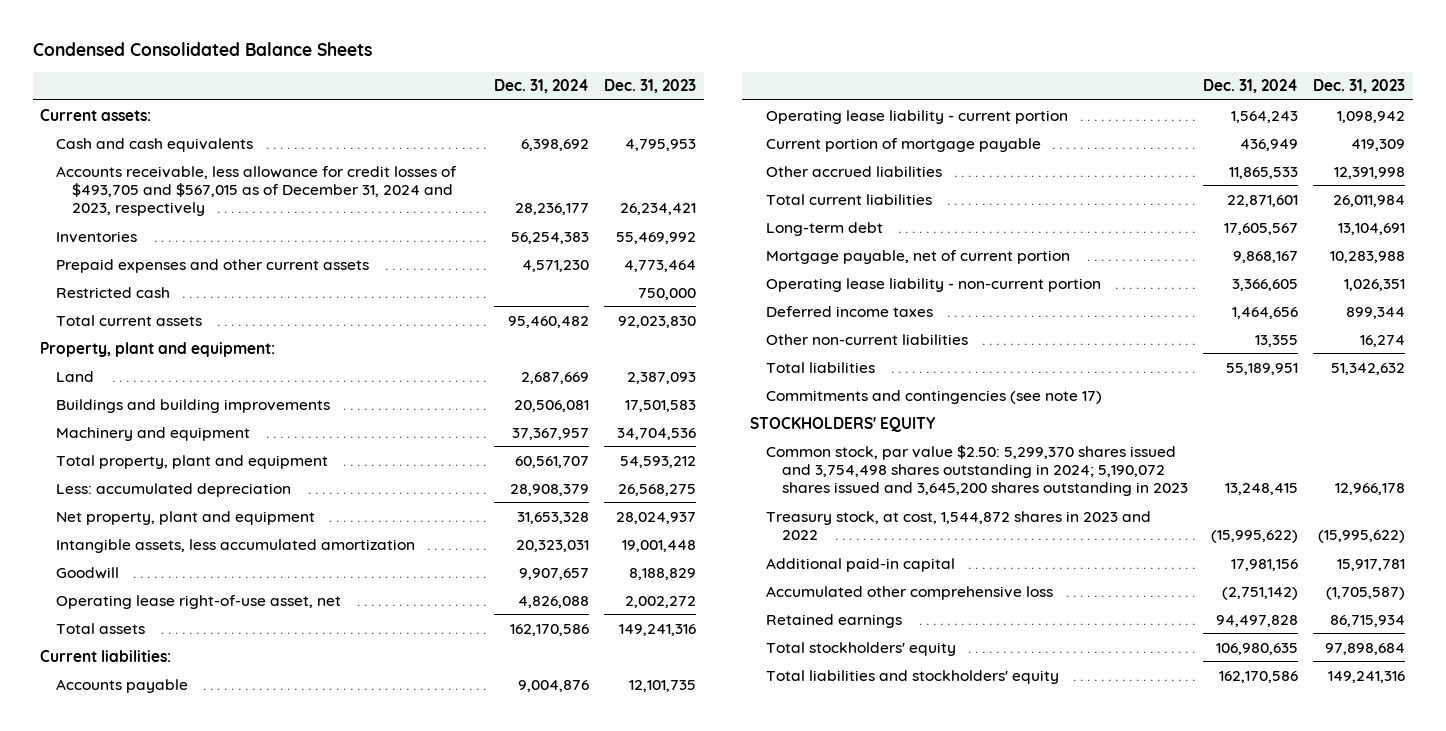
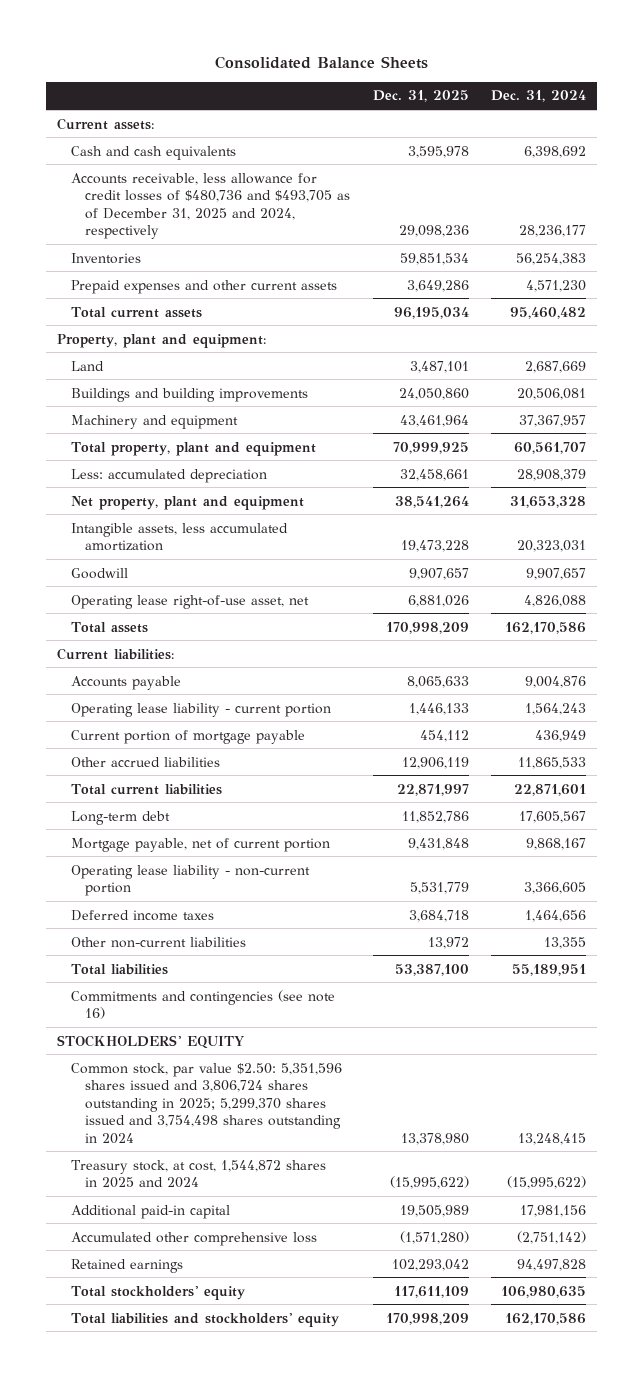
- Condensed Consolidated Balance Sheets
+ Consolidated Balance Sheets
- | Dec. 31, 2024 | Dec. 31, 2023
+ | Dec. 31, 2025 | Dec. 31, 2024
- Accounts receivable, less allowance for credit losses of $493,705 and $567,015 as of December 31, 2024 and 2023, respectively | 28,236,177 | 26,234,421
+ Accounts receivable, less allowance for credit losses of $480,736 and $493,705 as of December 31, 2025 and 2024, respectively | 29,098,236 | 28,236,177
- Restricted cash | | 750,000
- Commitments and contingencies (see note 17)
+ Commitments and contingencies (see note 16)
- Common stock, par value $2.50: 5,299,370 shares issued and 3,754,498 shares outstanding in 2024; 5,190,072 shares issued and 3,645,200 shares outstanding in 2023 | 13,248,415 | 12,966,178
- Treasury stock, at cost, 1,544,872 shares in 2023 and 2022 | (15,995,622) | (15,995,622)
+ Common stock, par value $2.50: 5,351,596 shares issued and 3,806,724 shares outstanding in 2025; 5,299,370 shares issued and 3,754,498 shares outstanding in 2024 | 13,378,980 | 13,248,415
+ Treasury stock, at cost, 1,544,872 shares in 2025 and 2024 | (15,995,622) | (15,995,622)

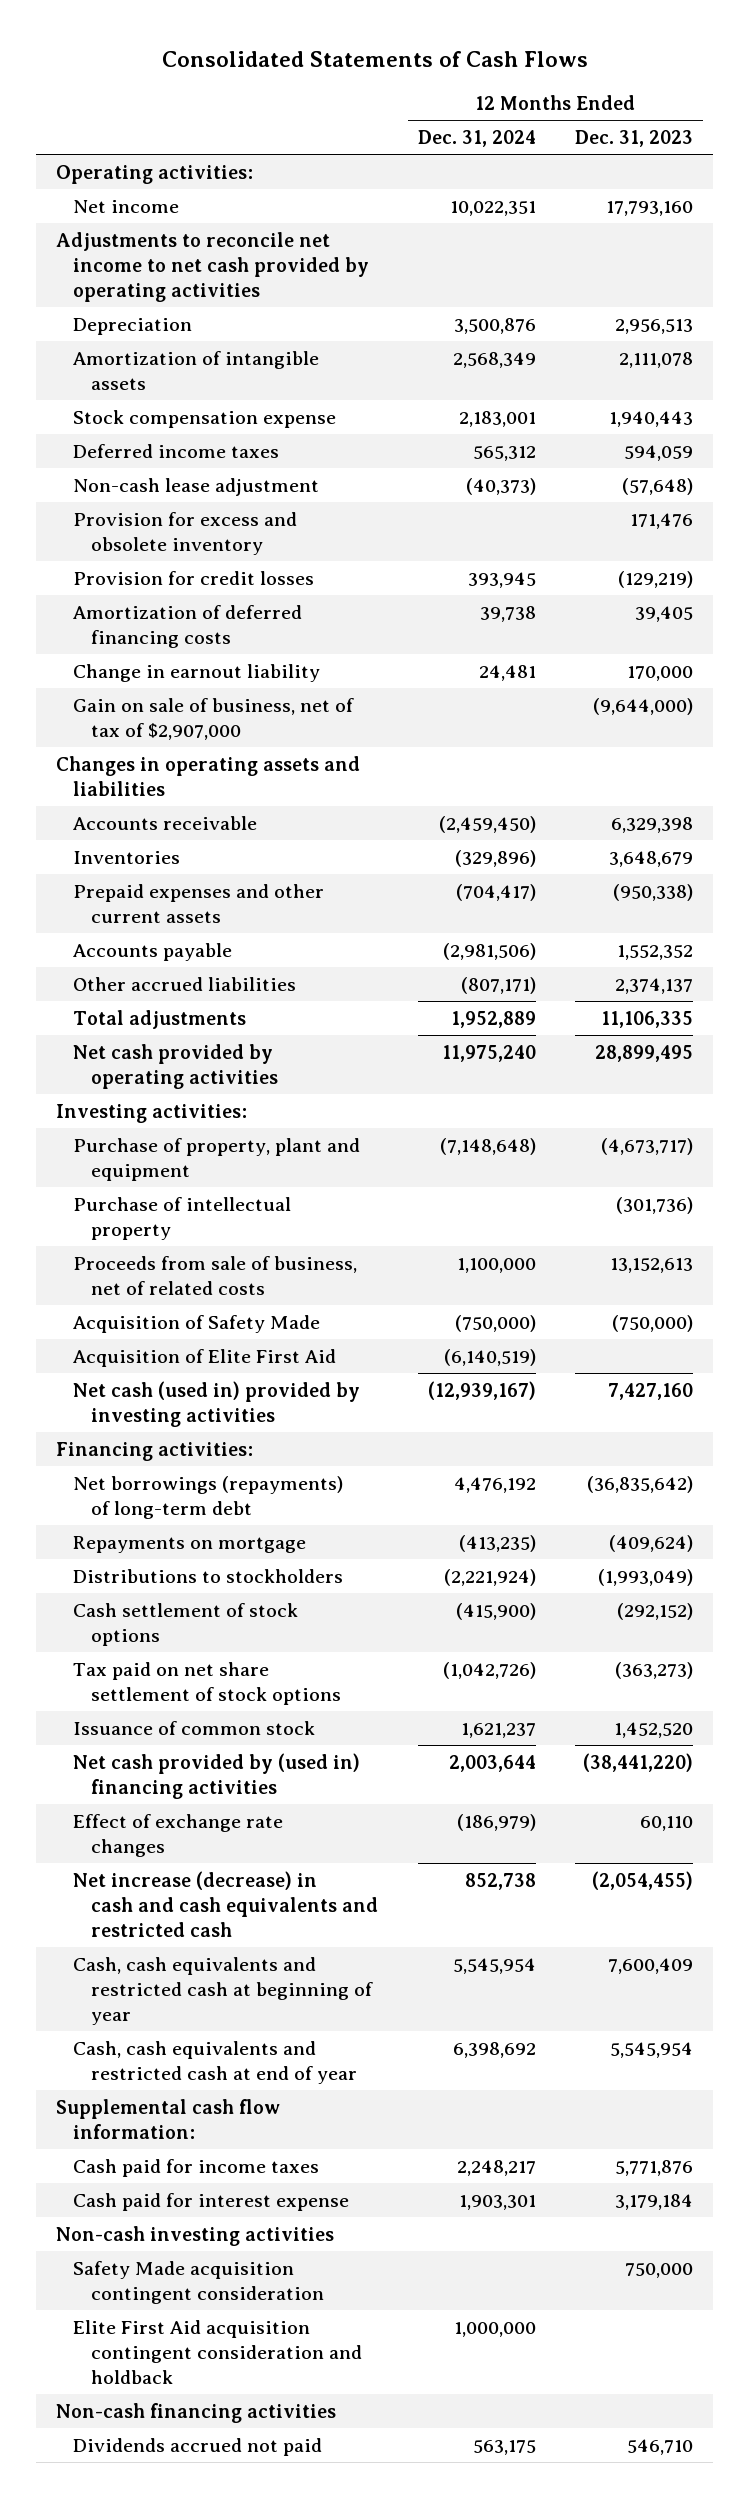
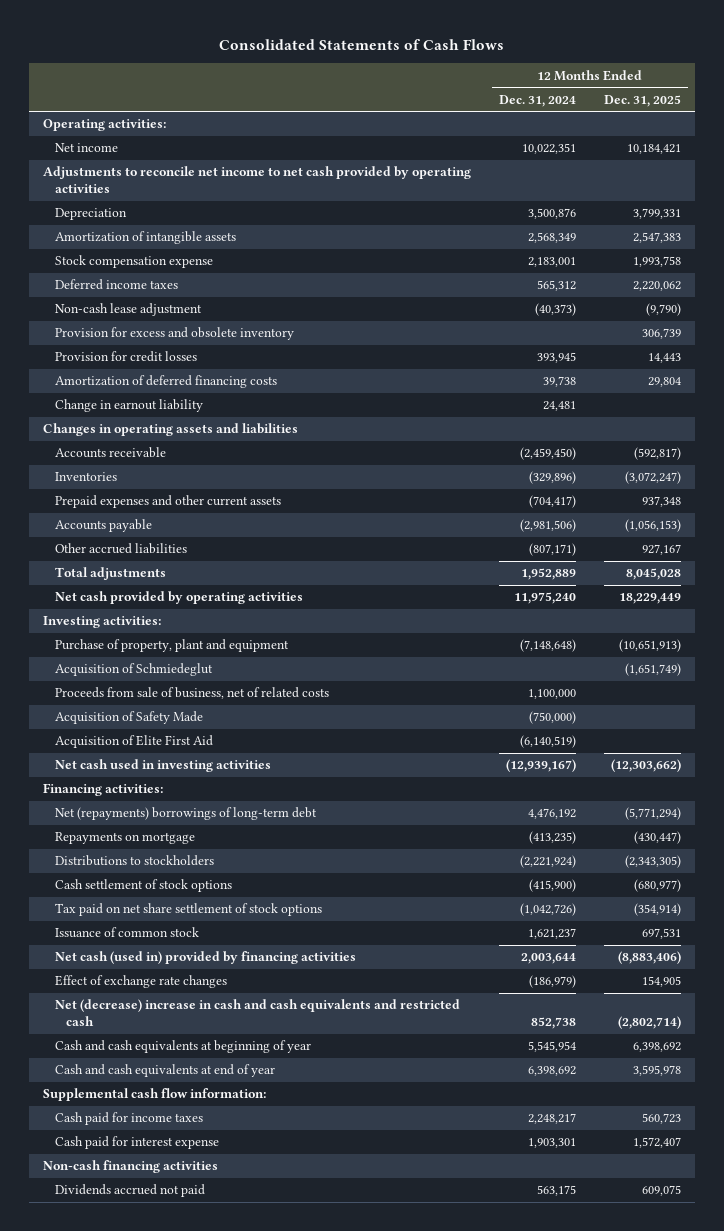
- | 12 Months Ended Dec. 31, 2024 | 12 Months Ended Dec. 31, 2023
+ | 12 Months Ended Dec. 31, 2024 | 12 Months Ended Dec. 31, 2025
- Gain on sale of business, net of tax of $2,907,000 | | (9,644,000)
- Purchase of intellectual property | | (301,736)
+ Acquisition of Schmiedeglut | | (1,651,749)
- Net cash (used in) provided by investing activities | (12,939,167) | 7,427,160
+ Net cash used in investing activities | (12,939,167) | (12,303,662)
- Net borrowings (repayments) of long-term debt | 4,476,192 | (36,835,642)
+ Net (repayments) borrowings of long-term debt | 4,476,192 | (5,771,294)
- Net cash provided by (used in) financing activities | 2,003,644 | (38,441,220)
+ Net cash (used in) provided by financing activities | 2,003,644 | (8,883,406)
- Net increase (decrease) in cash and cash equivalents and restricted cash | 852,738 | (2,054,455)
- Cash, cash equivalents and restricted cash at beginning of year | 5,545,954 | 7,600,409
- Cash, cash equivalents and restricted cash at end of year | 6,398,692 | 5,545,954
+ Net (decrease) increase in cash and cash equivalents and restricted cash | 852,738 | (2,802,714)
+ Cash and cash equivalents at beginning of year | 5,545,954 | 6,398,692
+ Cash and cash equivalents at end of year | 6,398,692 | 3,595,978
- Non-cash investing activities
- Safety Made acquisition contingent consideration | | 750,000
- Elite First Aid acquisition contingent consideration and holdback | 1,000,000 |

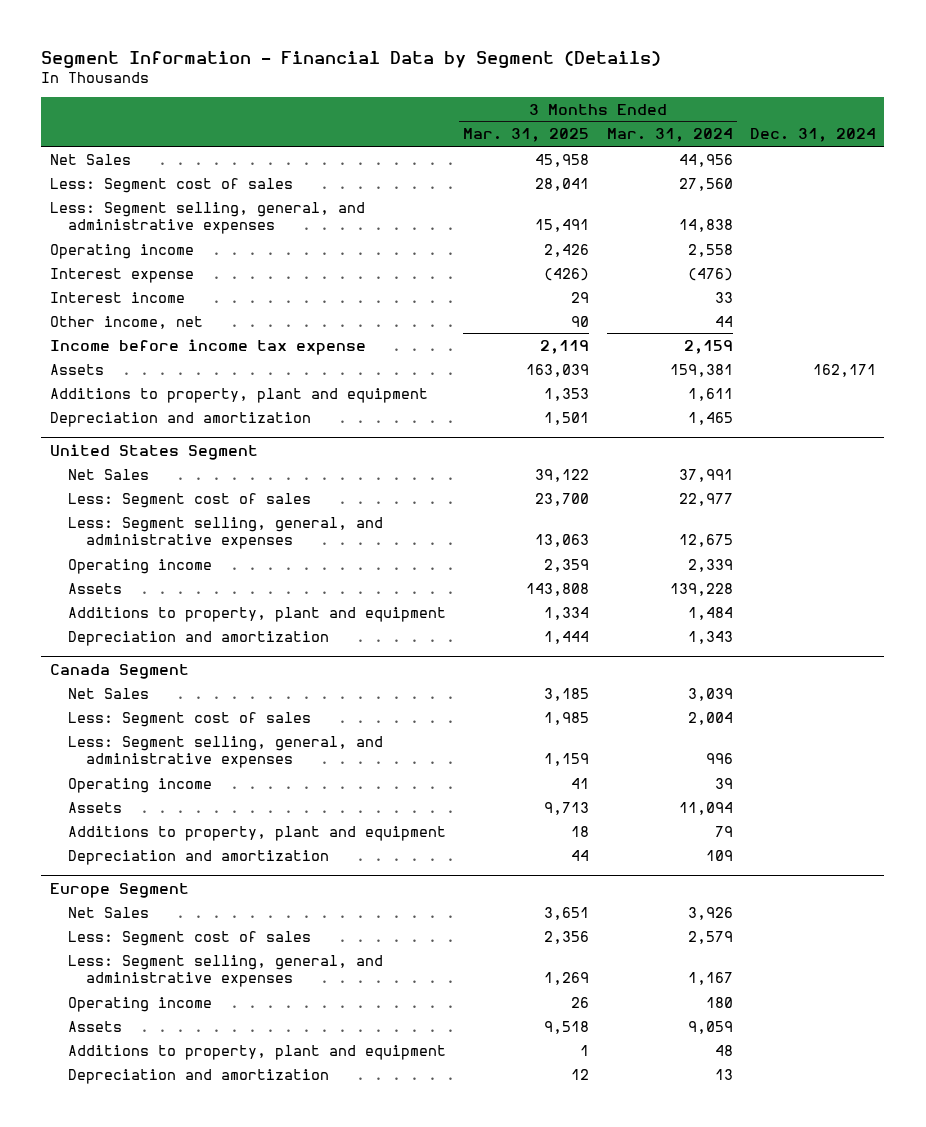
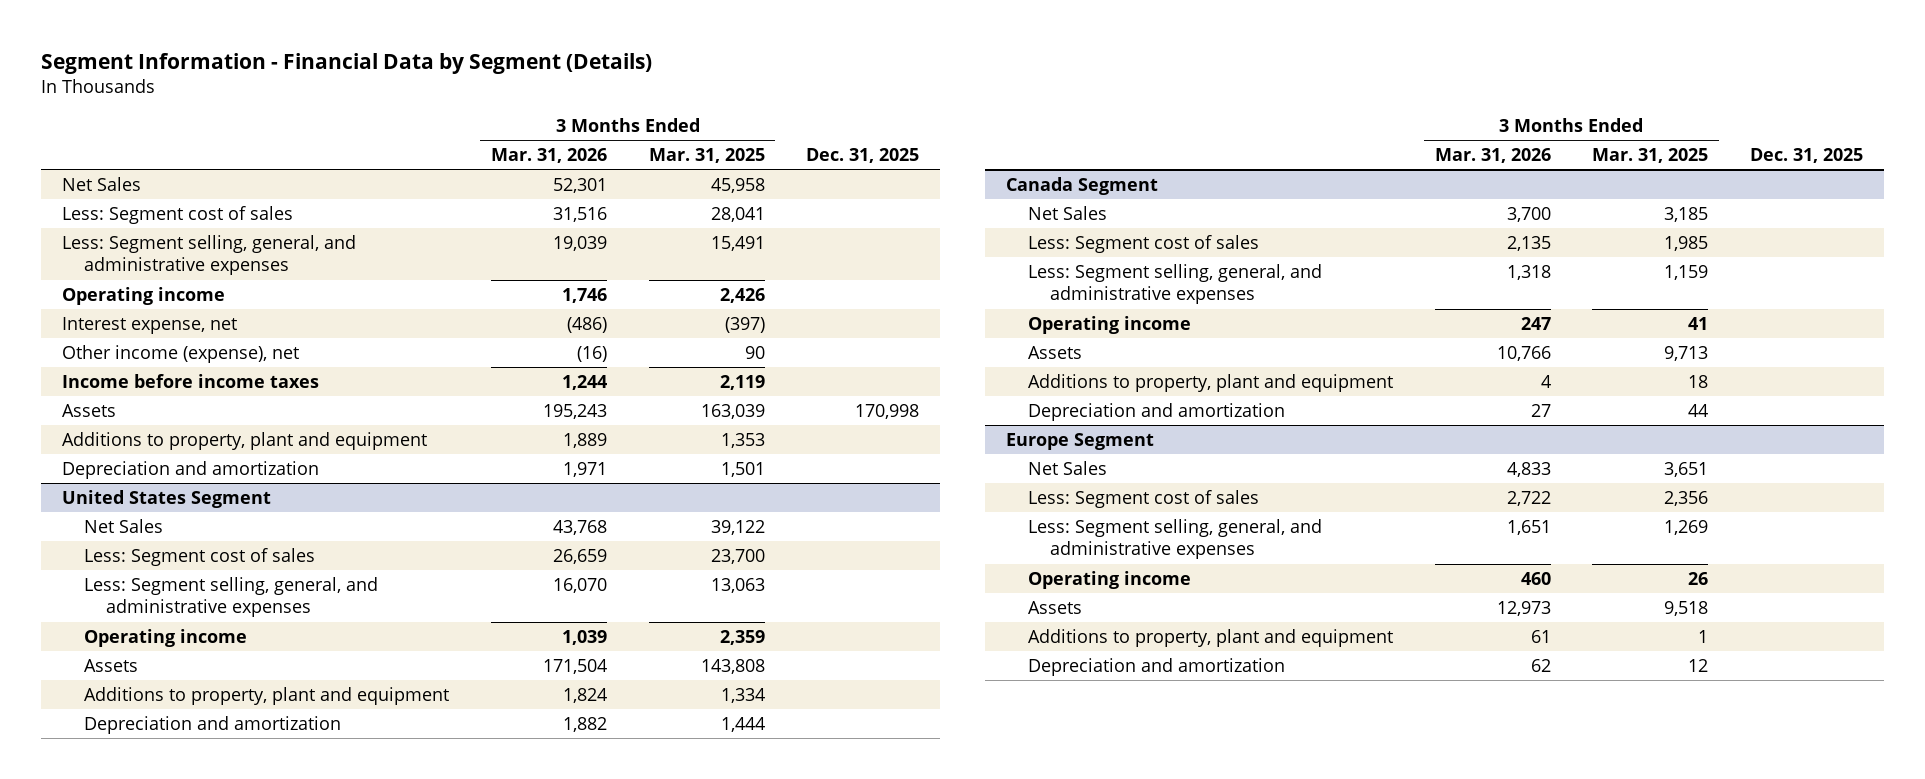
- | 3 Months Ended Mar. 31, 2025 | 3 Months Ended Mar. 31, 2024 | Dec. 31, 2024
+ | 3 Months Ended Mar. 31, 2026 | 3 Months Ended Mar. 31, 2025 | Dec. 31, 2025
- Interest expense | (426) | (476) |
- Interest income | 29 | 33 |
- Other income, net | 90 | 44 |
- Income before income tax expense | 2,119 | 2,159 |
+ Interest expense, net | (486) | (397) |
+ Other income (expense), net | (16) | 90 |
+ Income before income taxes | 1,244 | 2,119 |

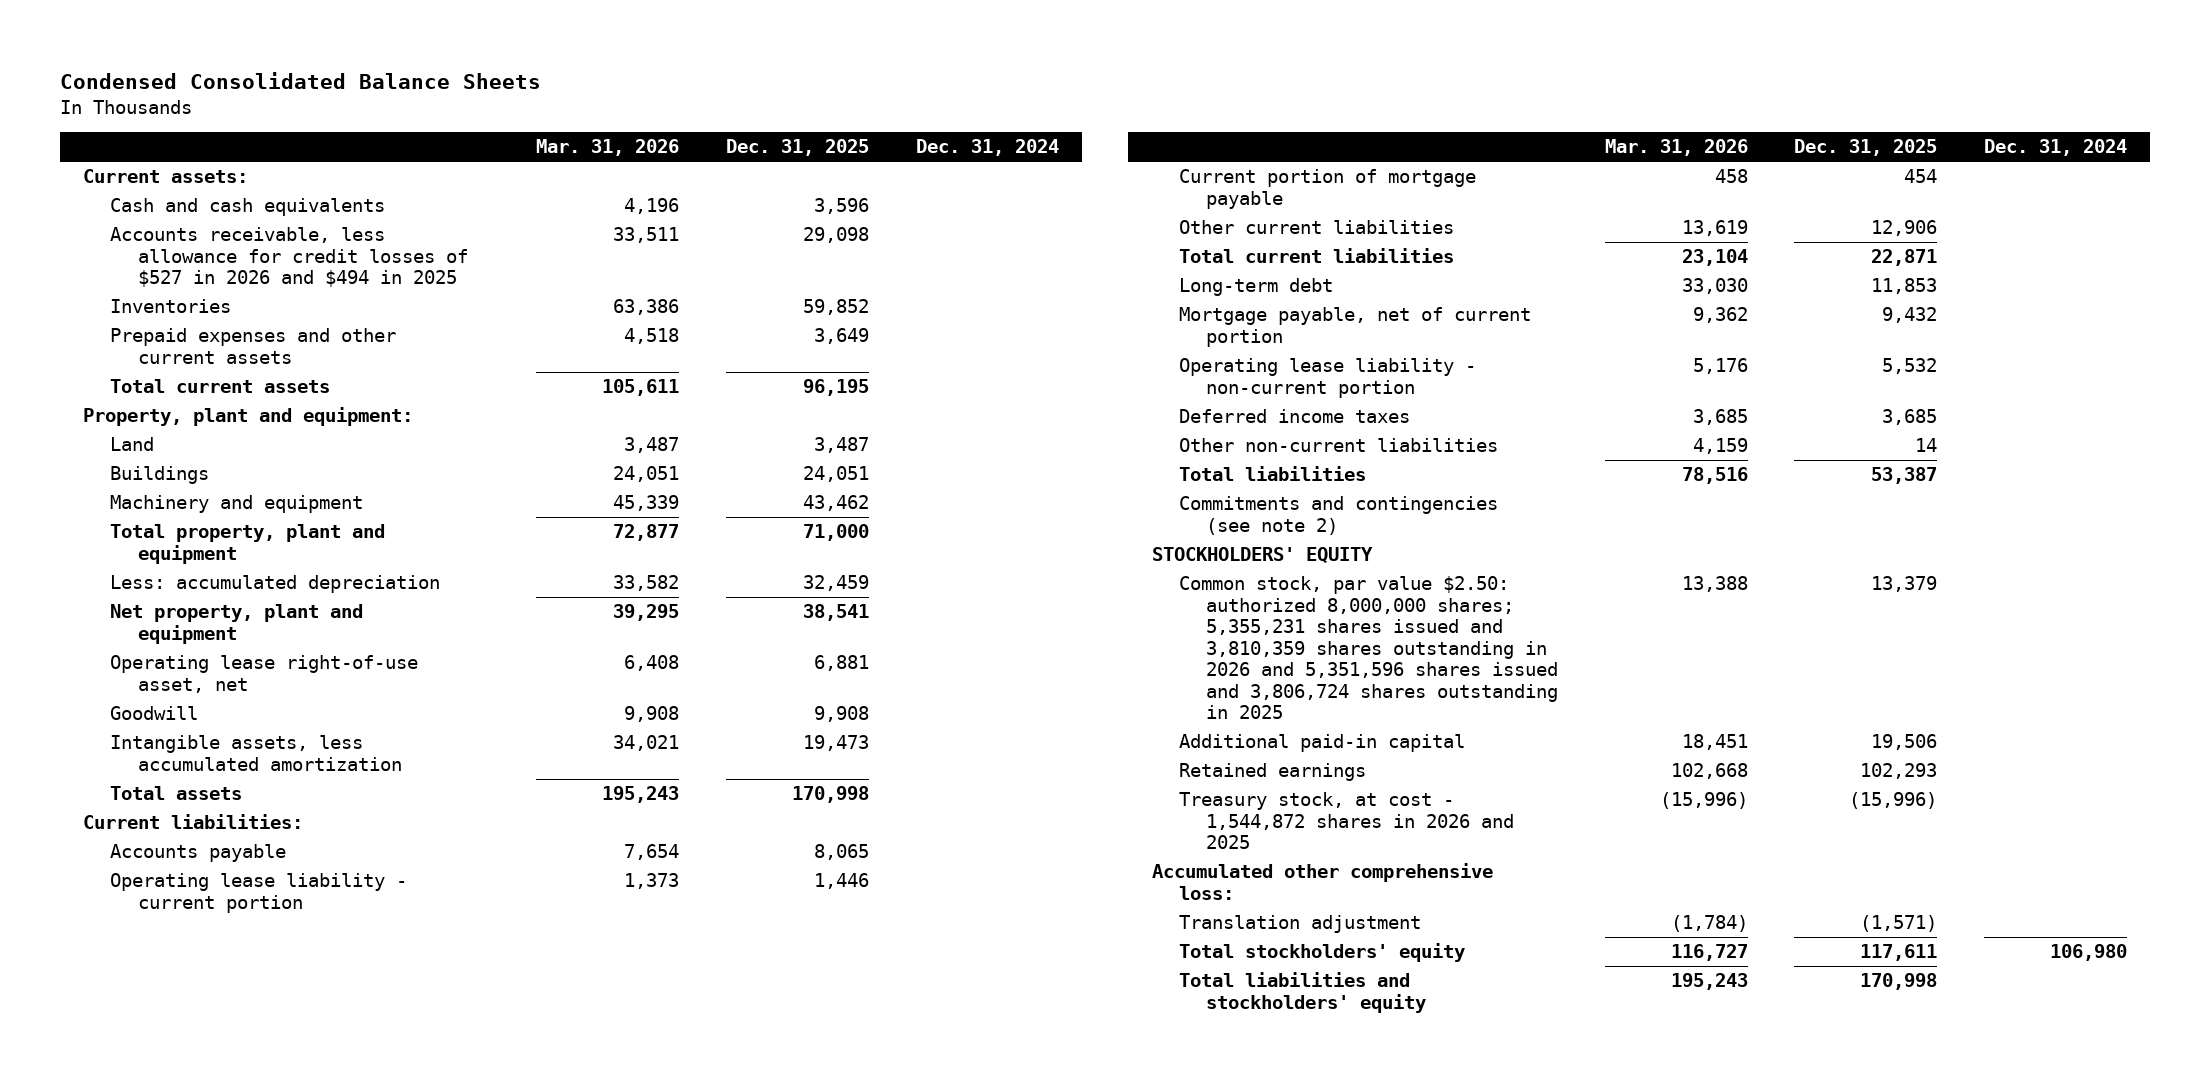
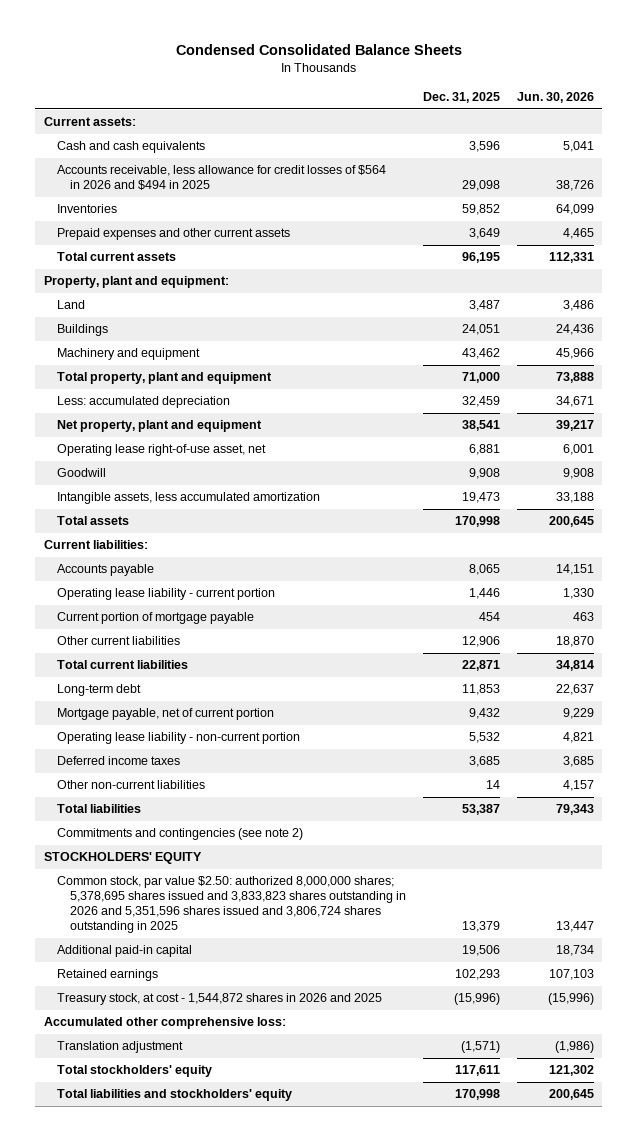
- | Mar. 31, 2026 | Dec. 31, 2025 | Dec. 31, 2024
+ | Dec. 31, 2025 | Jun. 30, 2026
- Accounts receivable, less allowance for credit losses of $527 in 2026 and $494 in 2025 | 33,511 | 29,098 |
+ Accounts receivable, less allowance for credit losses of $564 in 2026 and $494 in 2025 | 29,098 | 38,726
- Common stock, par value $2.50: authorized 8,000,000 shares; 5,355,231 shares issued and 3,810,359 shares outstanding in 2026 and 5,351,596 shares issued and 3,806,724 shares outstanding in 2025 | 13,388 | 13,379 |
+ Common stock, par value $2.50: authorized 8,000,000 shares; 5,378,695 shares issued and 3,833,823 shares outstanding in 2026 and 5,351,596 shares issued and 3,806,724 shares outstanding in 2025 | 13,379 | 13,447

